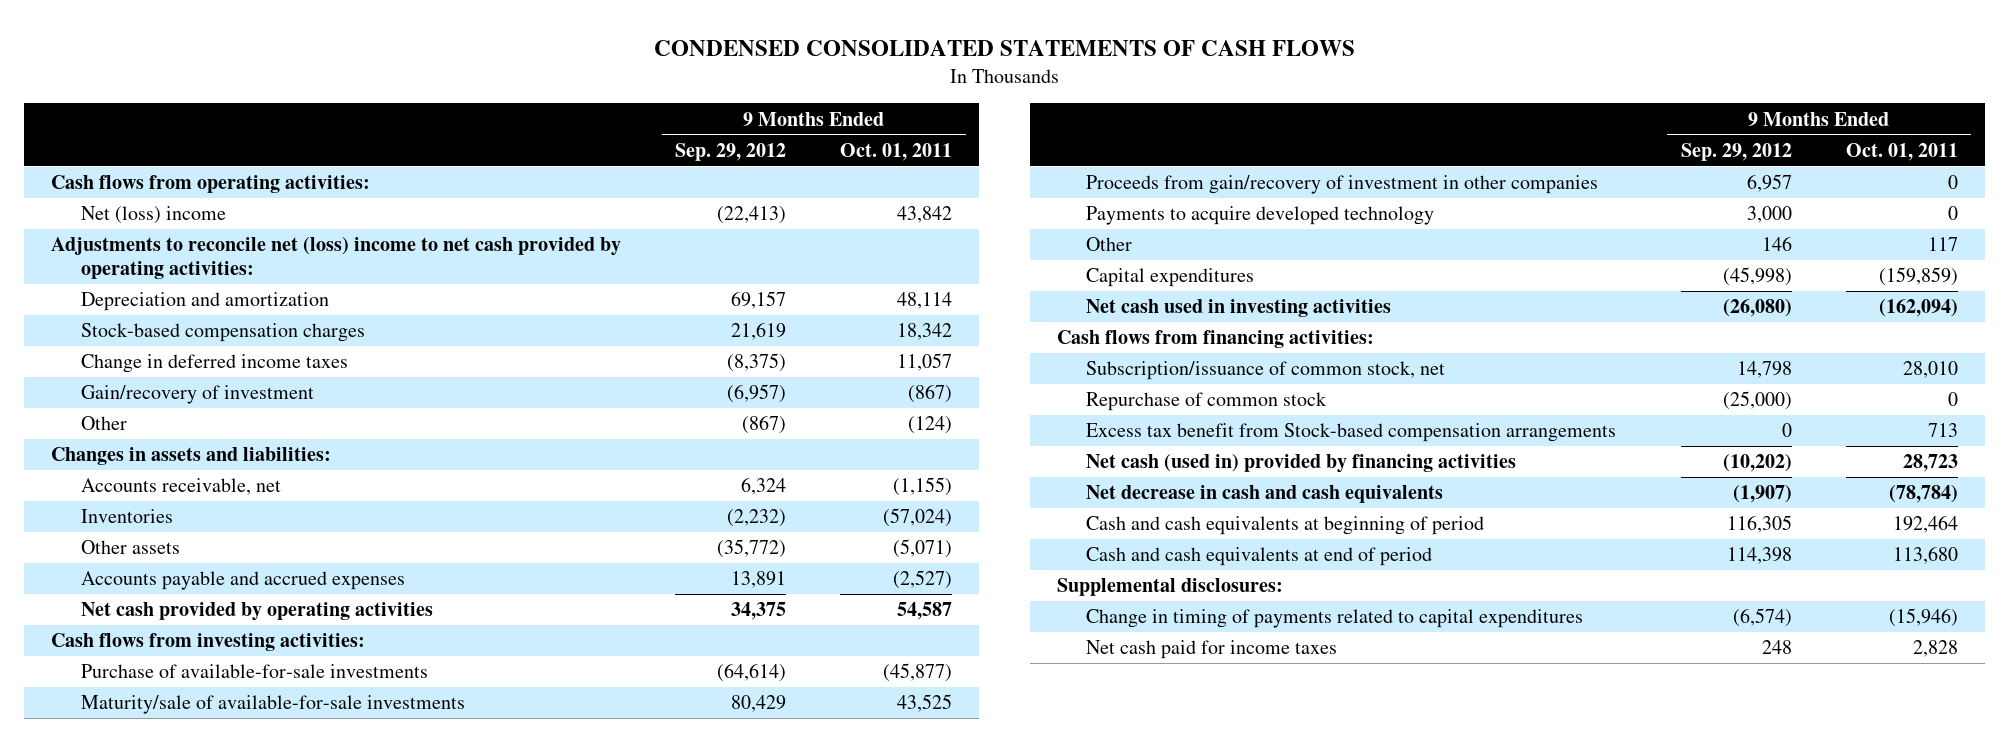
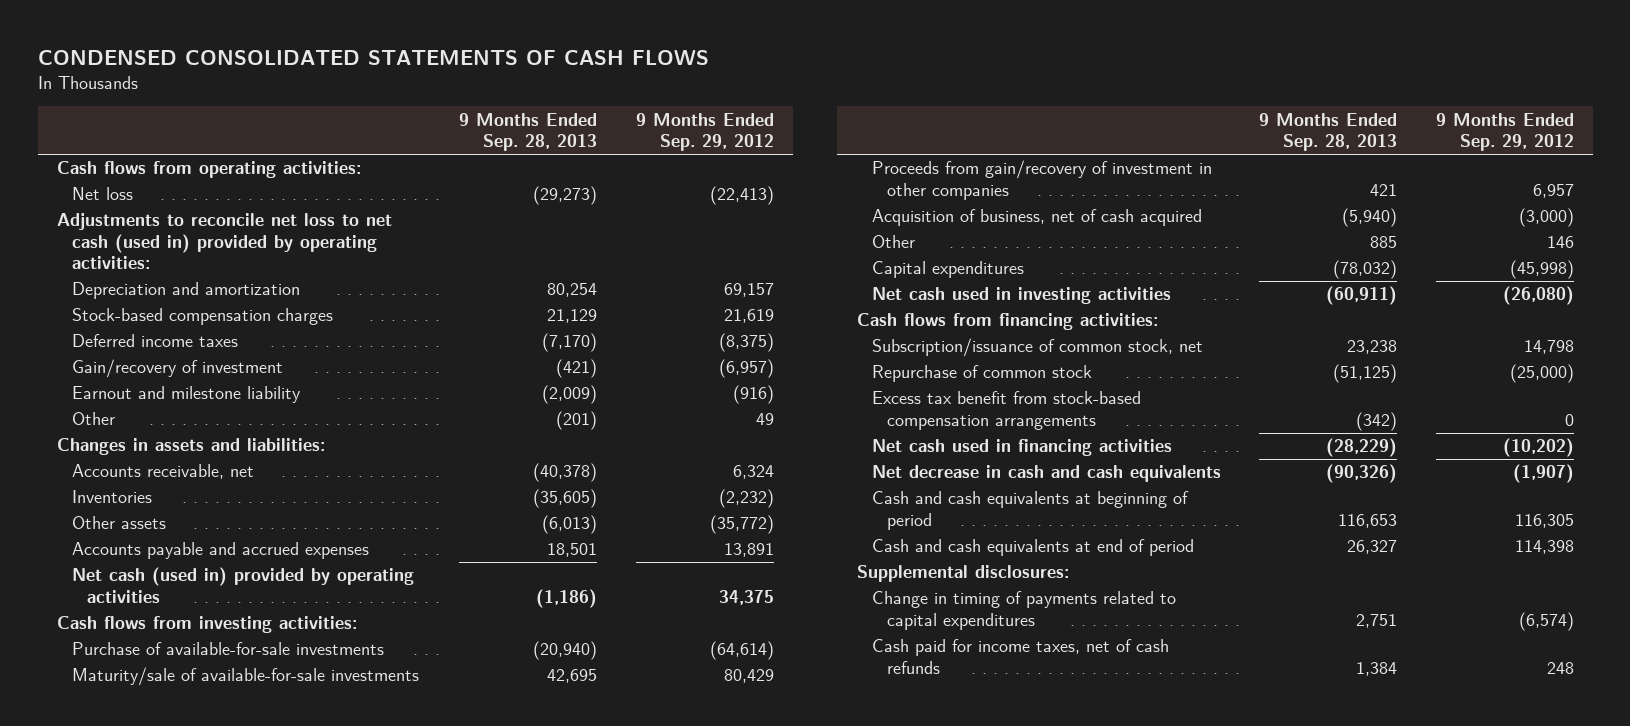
- | 9 Months Ended Sep. 29, 2012 | 9 Months Ended Oct. 01, 2011
+ | 9 Months Ended Sep. 28, 2013 | 9 Months Ended Sep. 29, 2012
- Net (loss) income | (22,413) | 43,842
- Adjustments to reconcile net (loss) income to net cash provided by operating activities:
+ Net loss | (29,273) | (22,413)
+ Adjustments to reconcile net loss to net cash (used in) provided by operating activities:
- Change in deferred income taxes | (8,375) | 11,057
+ Deferred income taxes | (7,170) | (8,375)
- Other | (867) | (124)
+ Earnout and milestone liability | (2,009) | (916)
+ Other | (201) | 49
- Net cash provided by operating activities | 34,375 | 54,587
+ Net cash (used in) provided by operating activities | (1,186) | 34,375
- Payments to acquire developed technology | 3,000 | 0
+ Acquisition of business, net of cash acquired | (5,940) | (3,000)
- Excess tax benefit from Stock-based compensation arrangements | 0 | 713
- Net cash (used in) provided by financing activities | (10,202) | 28,723
+ Excess tax benefit from stock-based compensation arrangements | (342) | 0
+ Net cash used in financing activities | (28,229) | (10,202)
- Net cash paid for income taxes | 248 | 2,828
+ Cash paid for income taxes, net of cash refunds | 1,384 | 248

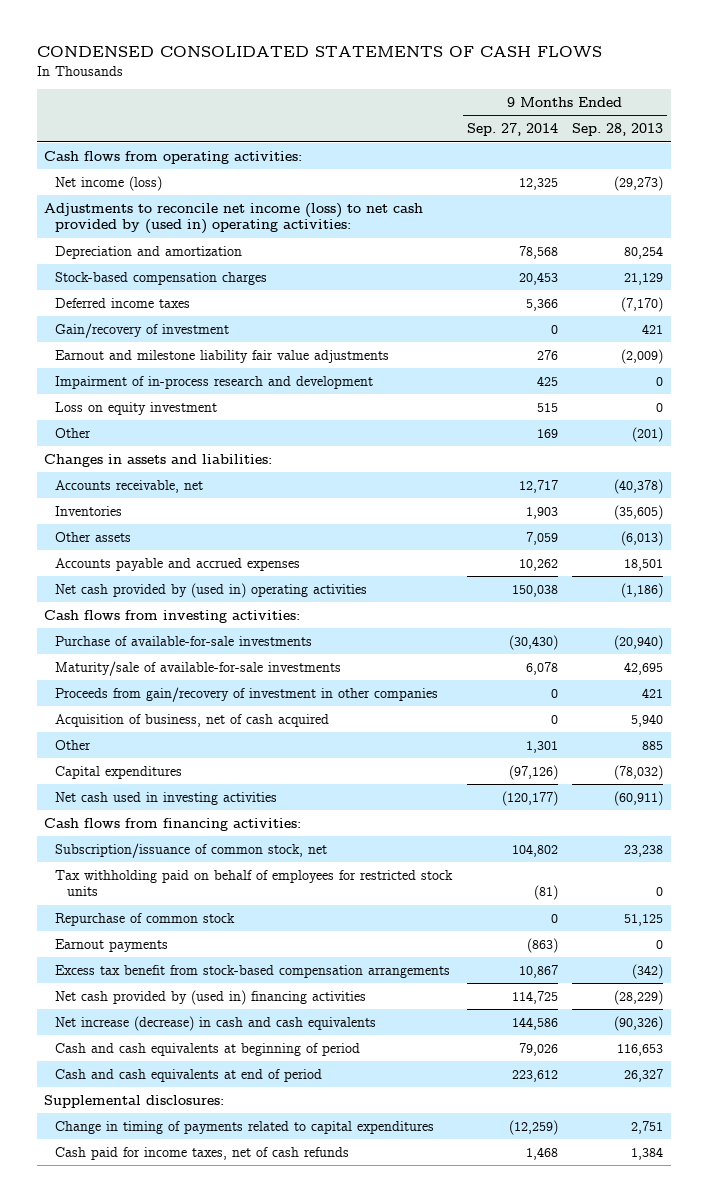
- | 9 Months Ended Sep. 28, 2013 | 9 Months Ended Sep. 29, 2012
+ | 9 Months Ended Sep. 27, 2014 | 9 Months Ended Sep. 28, 2013
- Net loss | (29,273) | (22,413)
- Adjustments to reconcile net loss to net cash (used in) provided by operating activities:
+ Net income (loss) | 12,325 | (29,273)
+ Adjustments to reconcile net income (loss) to net cash provided by (used in) operating activities:
- Gain/recovery of investment | (421) | (6,957)
- Earnout and milestone liability | (2,009) | (916)
+ Gain/recovery of investment | 0 | 421
+ Earnout and milestone liability fair value adjustments | 276 | (2,009)
+ Impairment of in-process research and development | 425 | 0
+ Loss on equity investment | 515 | 0
- Net cash (used in) provided by operating activities | (1,186) | 34,375
+ Net cash provided by (used in) operating activities | 150,038 | (1,186)
- Acquisition of business, net of cash acquired | (5,940) | (3,000)
+ Acquisition of business, net of cash acquired | 0 | 5,940
- Repurchase of common stock | (51,125) | (25,000)
+ Tax withholding paid on behalf of employees for restricted stock units | (81) | 0
+ Repurchase of common stock | 0 | 51,125
+ Earnout payments | (863) | 0
- Net cash used in financing activities | (28,229) | (10,202)
- Net decrease in cash and cash equivalents | (90,326) | (1,907)
+ Net cash provided by (used in) financing activities | 114,725 | (28,229)
+ Net increase (decrease) in cash and cash equivalents | 144,586 | (90,326)

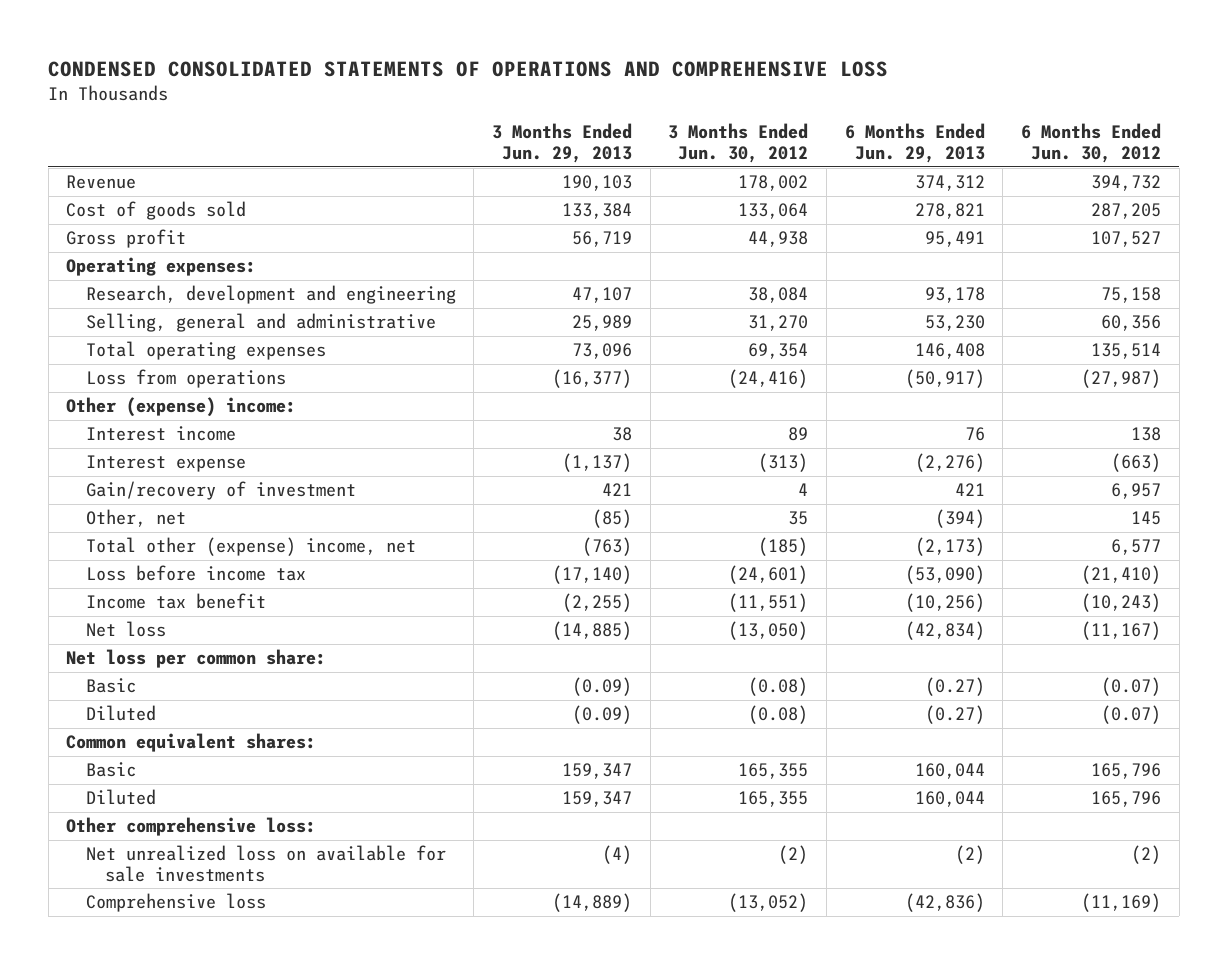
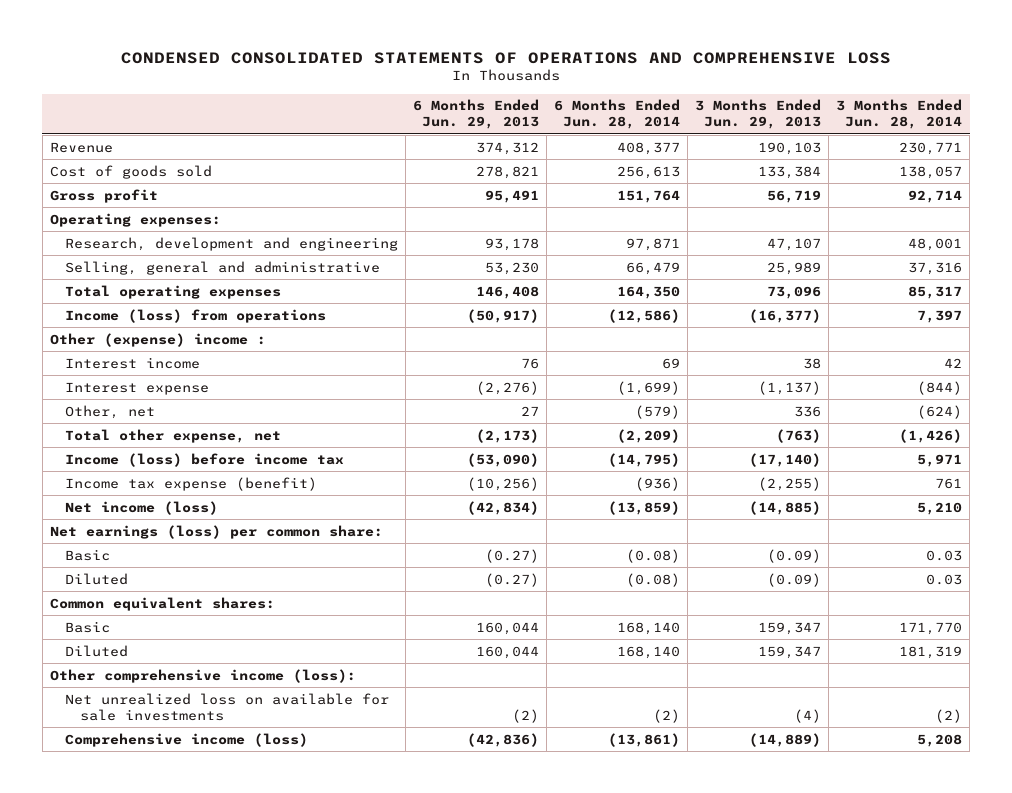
- | 3 Months Ended Jun. 29, 2013 | 3 Months Ended Jun. 30, 2012 | 6 Months Ended Jun. 29, 2013 | 6 Months Ended Jun. 30, 2012
+ | 6 Months Ended Jun. 29, 2013 | 6 Months Ended Jun. 28, 2014 | 3 Months Ended Jun. 29, 2013 | 3 Months Ended Jun. 28, 2014
- Loss from operations | (16,377) | (24,416) | (50,917) | (27,987)
- Other (expense) income:
+ Income (loss) from operations | (50,917) | (12,586) | (16,377) | 7,397
+ Other (expense) income :
- Gain/recovery of investment | 421 | 4 | 421 | 6,957
- Other, net | (85) | 35 | (394) | 145
- Total other (expense) income, net | (763) | (185) | (2,173) | 6,577
- Loss before income tax | (17,140) | (24,601) | (53,090) | (21,410)
- Income tax benefit | (2,255) | (11,551) | (10,256) | (10,243)
- Net loss | (14,885) | (13,050) | (42,834) | (11,167)
- Net loss per common share:
+ Other, net | 27 | (579) | 336 | (624)
+ Total other expense, net | (2,173) | (2,209) | (763) | (1,426)
+ Income (loss) before income tax | (53,090) | (14,795) | (17,140) | 5,971
+ Income tax expense (benefit) | (10,256) | (936) | (2,255) | 761
+ Net income (loss) | (42,834) | (13,859) | (14,885) | 5,210
+ Net earnings (loss) per common share:
- Other comprehensive loss:
+ Other comprehensive income (loss):
- Comprehensive loss | (14,889) | (13,052) | (42,836) | (11,169)
+ Comprehensive income (loss) | (42,836) | (13,861) | (14,889) | 5,208

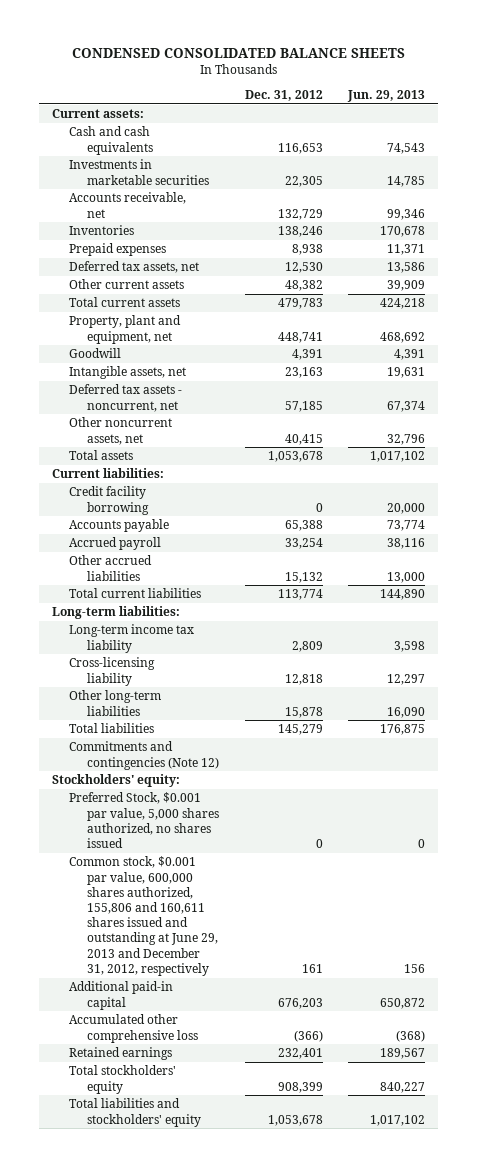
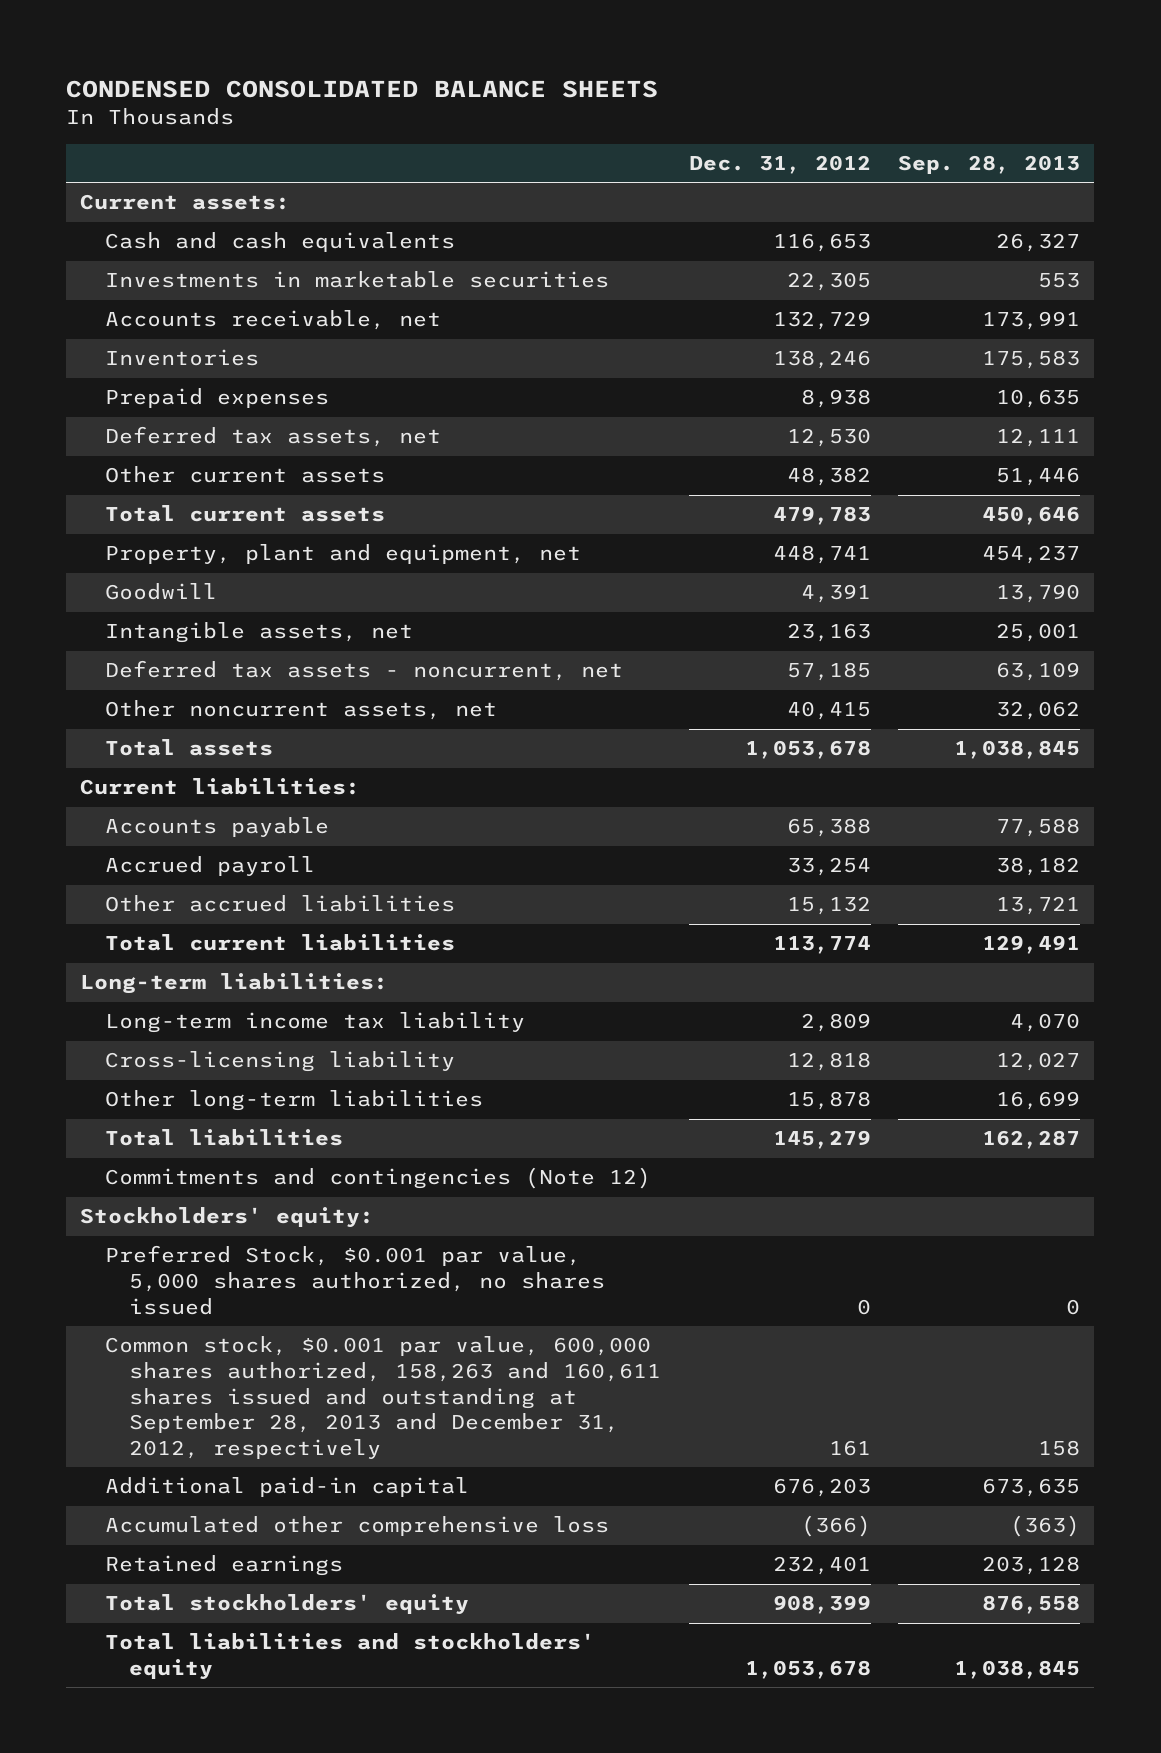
- | Dec. 31, 2012 | Jun. 29, 2013
+ | Dec. 31, 2012 | Sep. 28, 2013
- Credit facility borrowing | 0 | 20,000
- Common stock, $0.001 par value, 600,000 shares authorized, 155,806 and 160,611 shares issued and outstanding at June 29, 2013 and December 31, 2012, respectively | 161 | 156
+ Common stock, $0.001 par value, 600,000 shares authorized, 158,263 and 160,611 shares issued and outstanding at September 28, 2013 and December 31, 2012, respectively | 161 | 158

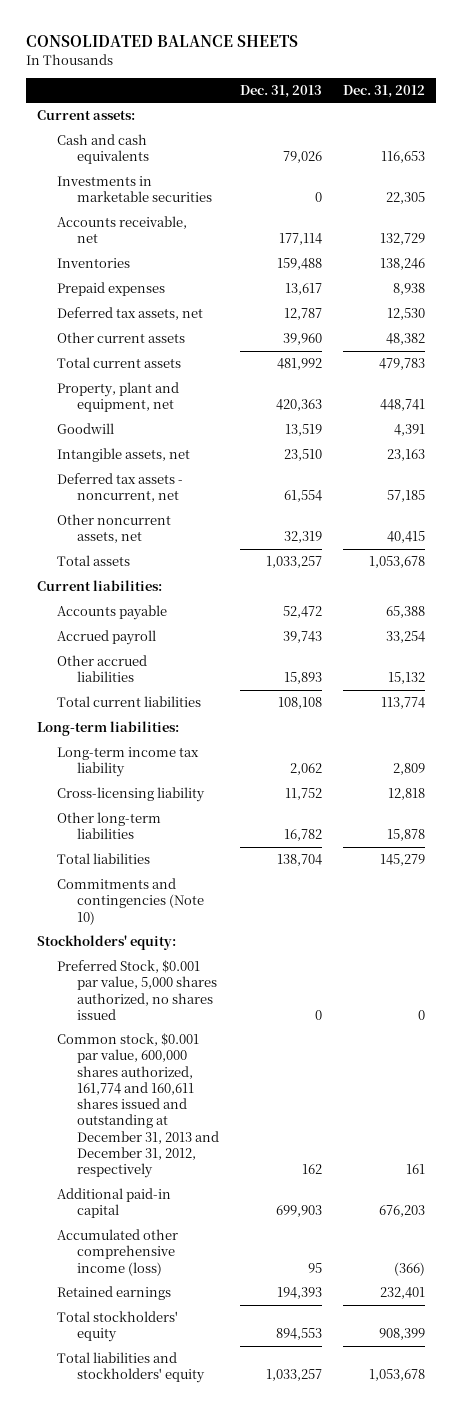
- CONDENSED CONSOLIDATED BALANCE SHEETS
+ CONSOLIDATED BALANCE SHEETS
- | Dec. 31, 2012 | Sep. 28, 2013
+ | Dec. 31, 2013 | Dec. 31, 2012
- Commitments and contingencies (Note 12)
+ Commitments and contingencies (Note 10)
- Common stock, $0.001 par value, 600,000 shares authorized, 158,263 and 160,611 shares issued and outstanding at September 28, 2013 and December 31, 2012, respectively | 161 | 158
+ Common stock, $0.001 par value, 600,000 shares authorized, 161,774 and 160,611 shares issued and outstanding at December 31, 2013 and December 31, 2012, respectively | 162 | 161
- Accumulated other comprehensive loss | (366) | (363)
+ Accumulated other comprehensive income (loss) | 95 | (366)

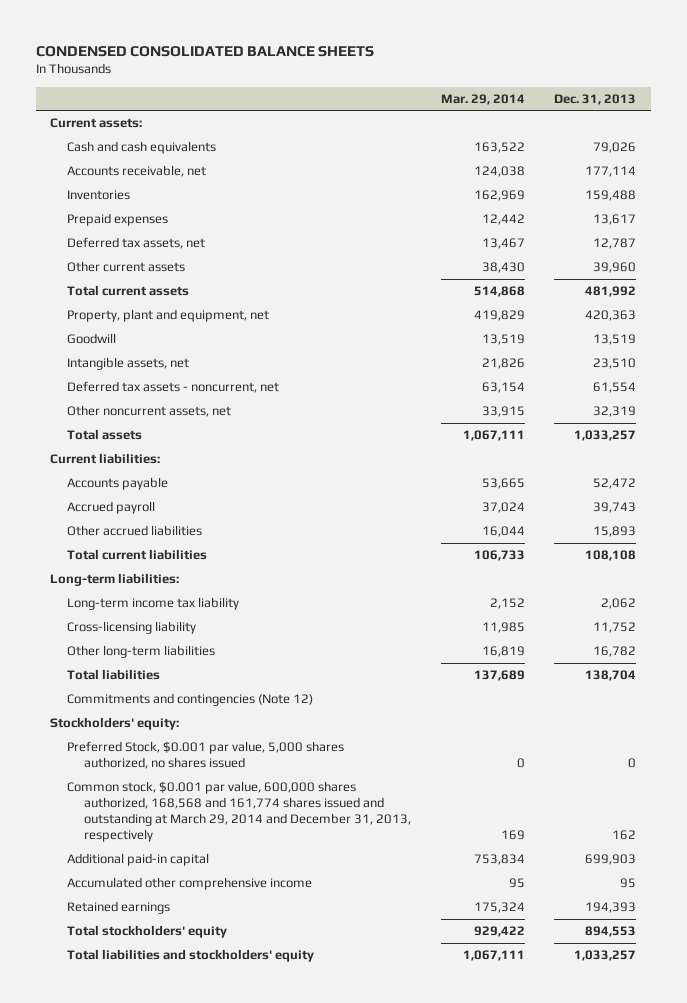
- CONSOLIDATED BALANCE SHEETS
+ CONDENSED CONSOLIDATED BALANCE SHEETS
- | Dec. 31, 2013 | Dec. 31, 2012
+ | Mar. 29, 2014 | Dec. 31, 2013
- Investments in marketable securities | 0 | 22,305
- Commitments and contingencies (Note 10)
+ Commitments and contingencies (Note 12)
- Common stock, $0.001 par value, 600,000 shares authorized, 161,774 and 160,611 shares issued and outstanding at December 31, 2013 and December 31, 2012, respectively | 162 | 161
+ Common stock, $0.001 par value, 600,000 shares authorized, 168,568 and 161,774 shares issued and outstanding at March 29, 2014 and December 31, 2013, respectively | 169 | 162
- Accumulated other comprehensive income (loss) | 95 | (366)
+ Accumulated other comprehensive income | 95 | 95

